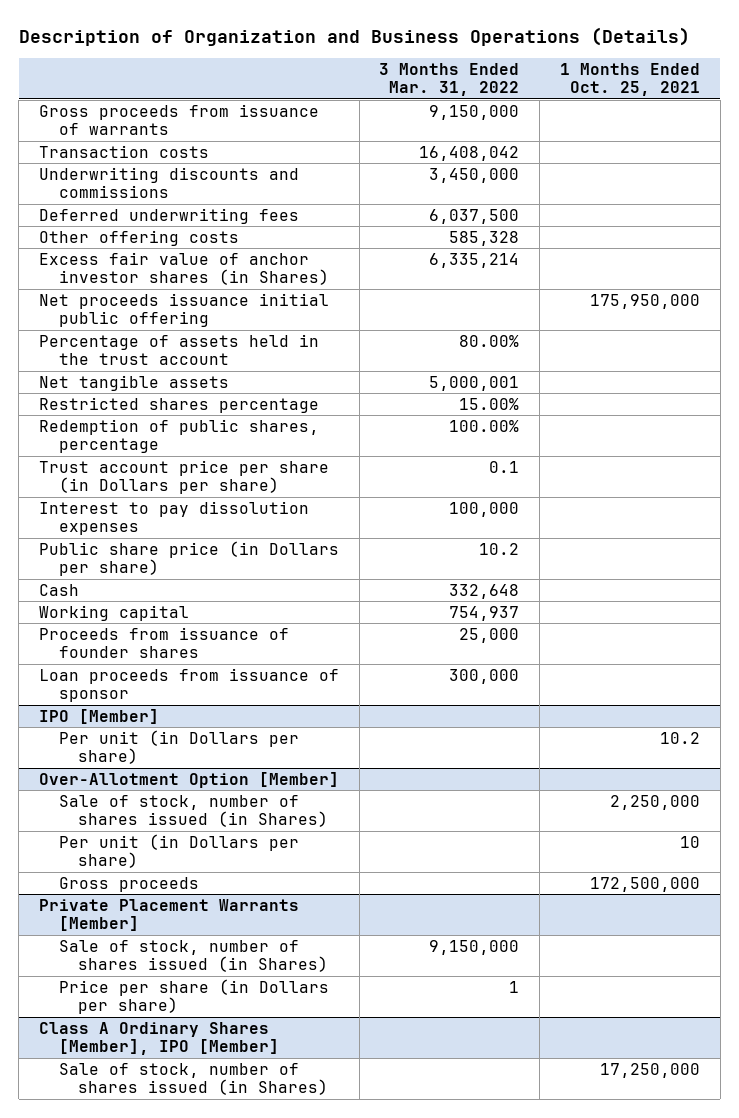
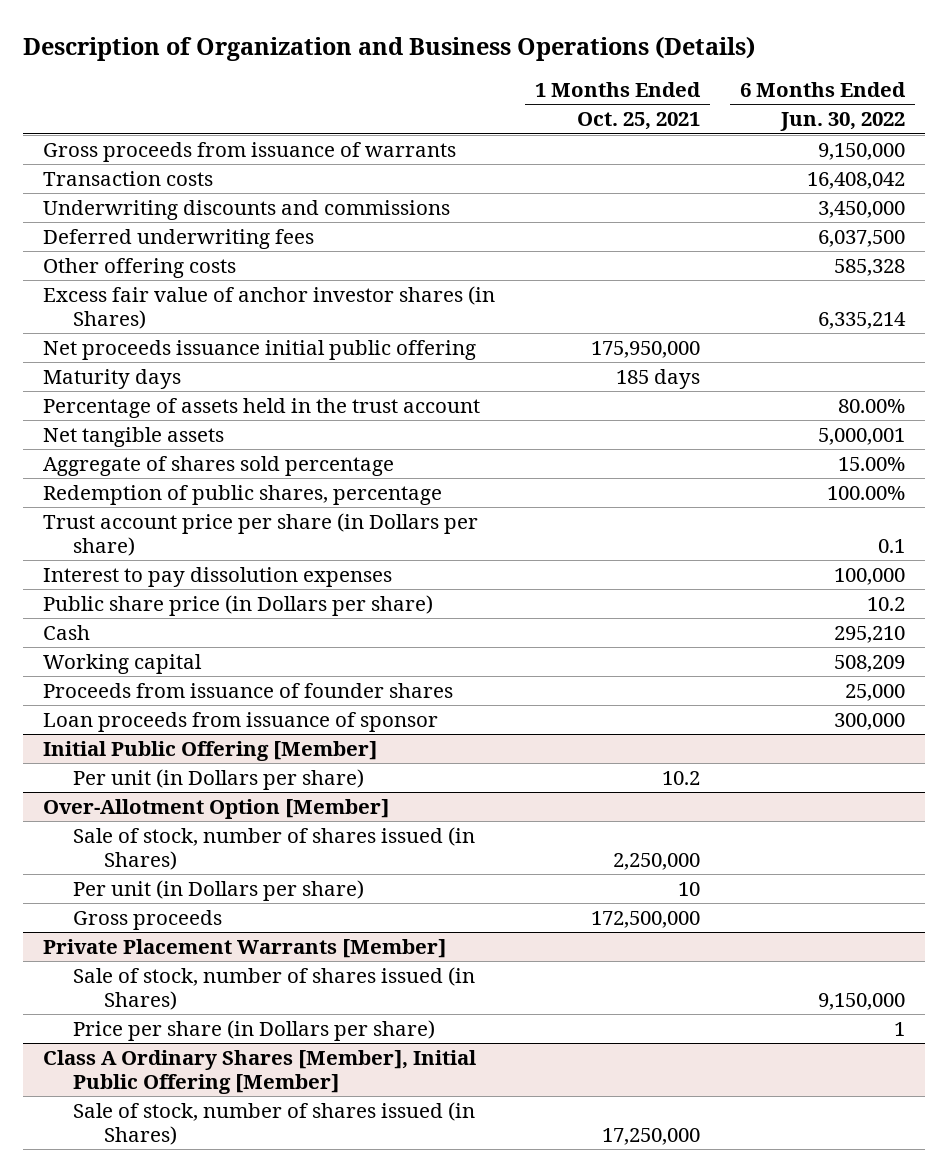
- | 3 Months Ended Mar. 31, 2022 | 1 Months Ended Oct. 25, 2021
+ | 1 Months Ended Oct. 25, 2021 | 6 Months Ended Jun. 30, 2022
+ Maturity days | 185 days |
- Restricted shares percentage | 15.00% |
+ Aggregate of shares sold percentage | | 15.00%
- IPO [Member]
+ Initial Public Offering [Member]
- Class A Ordinary Shares [Member], IPO [Member]
+ Class A Ordinary Shares [Member], Initial Public Offering [Member]

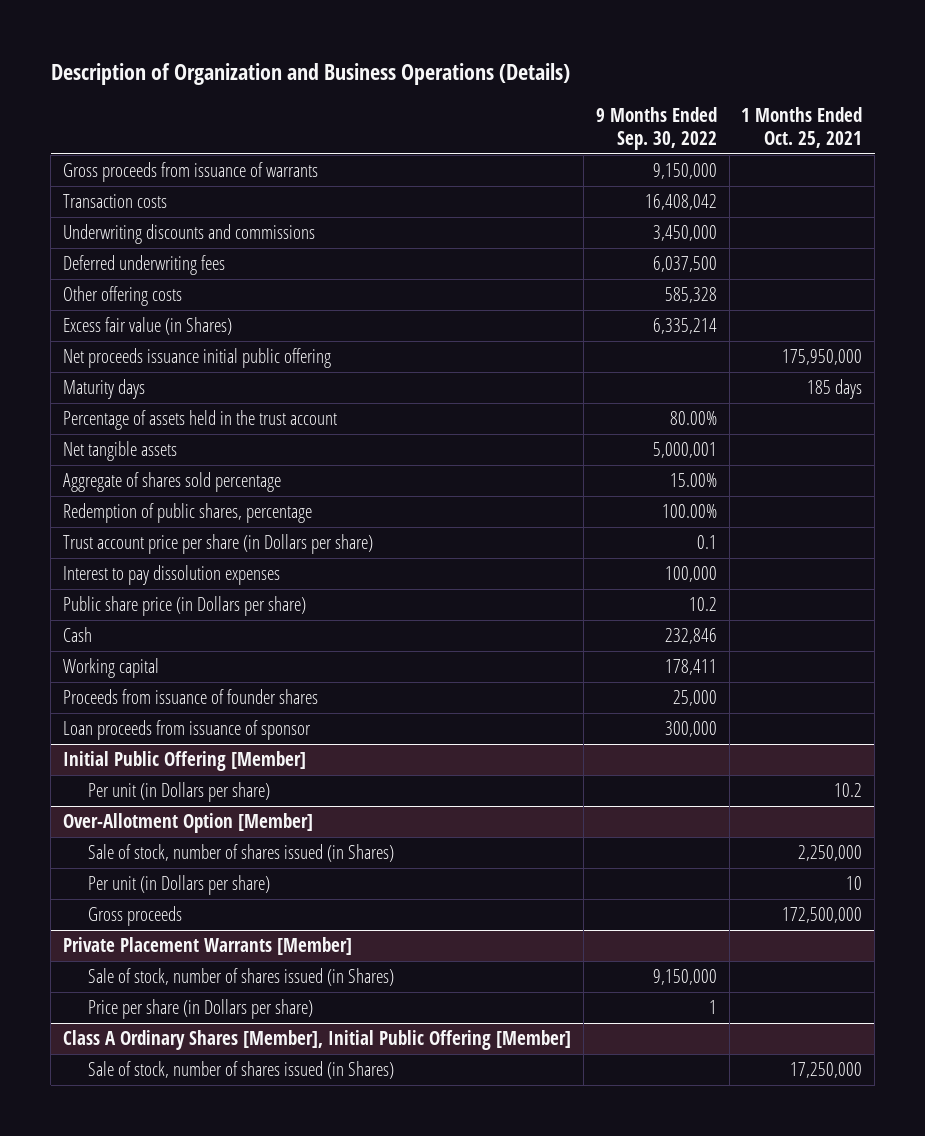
- | 1 Months Ended Oct. 25, 2021 | 6 Months Ended Jun. 30, 2022
+ | 9 Months Ended Sep. 30, 2022 | 1 Months Ended Oct. 25, 2021
- Excess fair value of anchor investor shares (in Shares) | | 6,335,214
+ Excess fair value (in Shares) | 6,335,214 |

